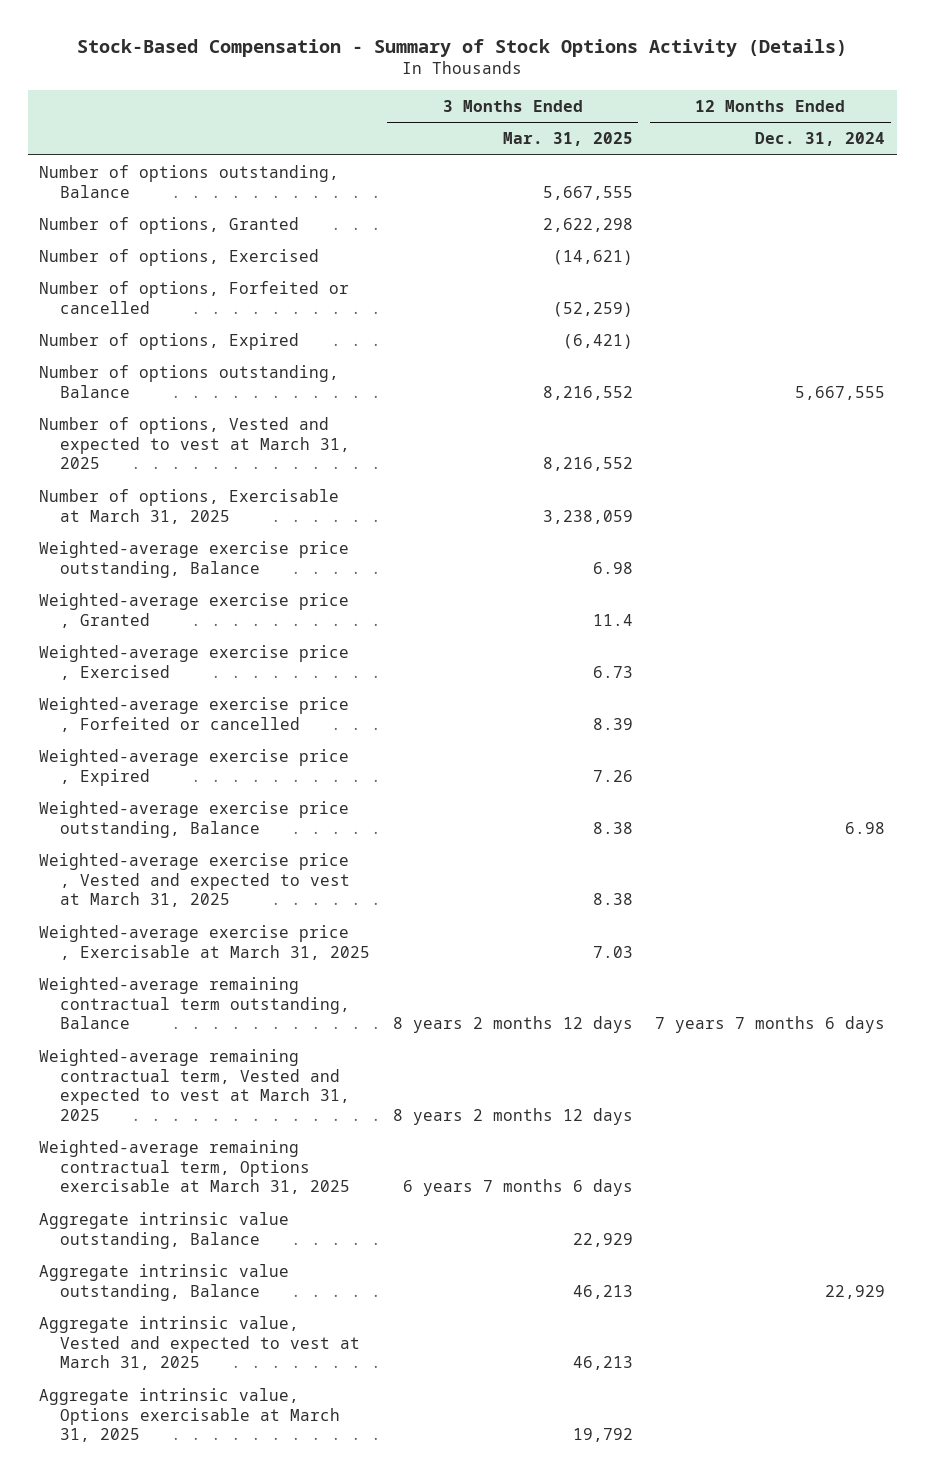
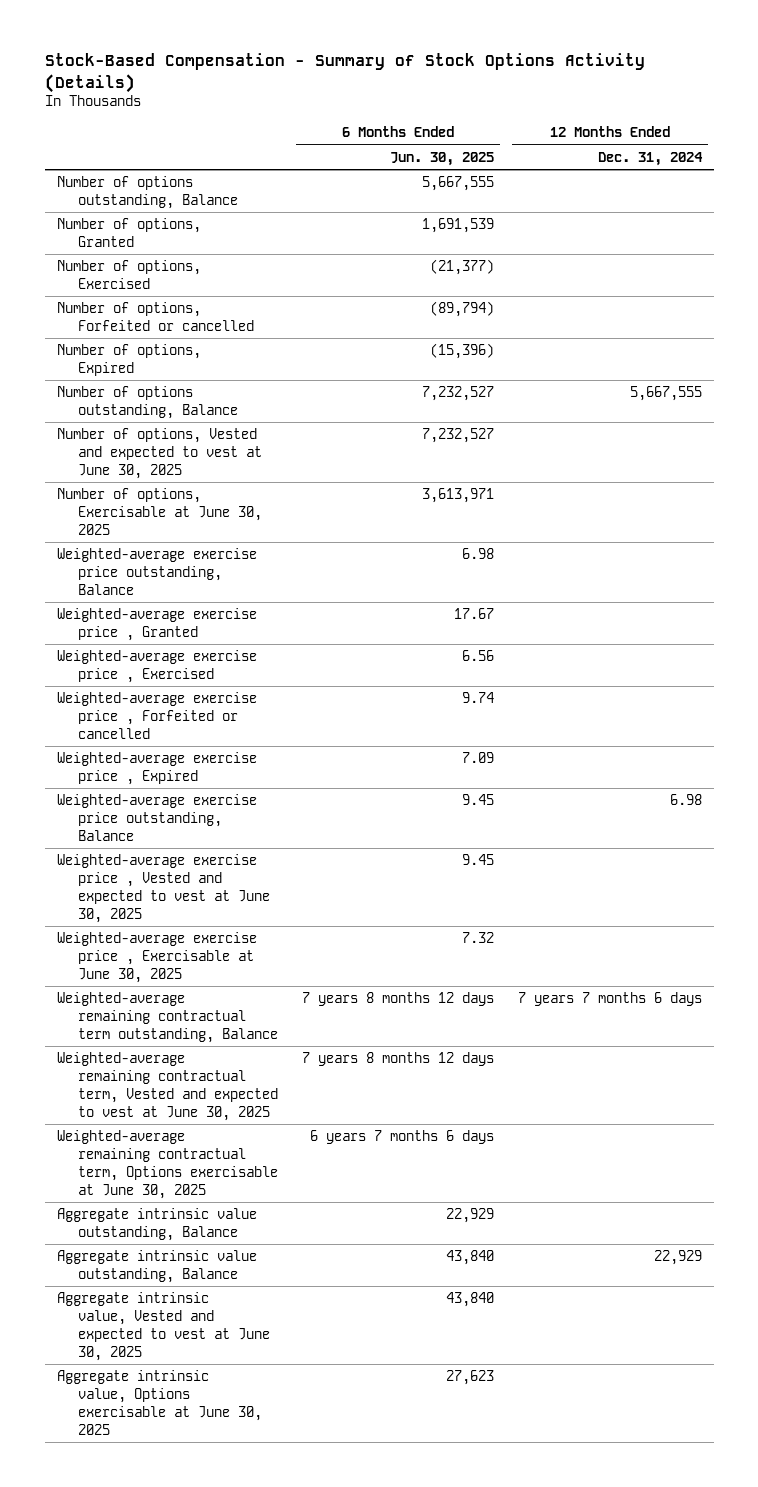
- | 3 Months Ended Mar. 31, 2025 | 12 Months Ended Dec. 31, 2024
+ | 6 Months Ended Jun. 30, 2025 | 12 Months Ended Dec. 31, 2024
- Number of options, Vested and expected to vest at March 31, 2025 | 8,216,552 |
- Number of options, Exercisable at March 31, 2025 | 3,238,059 |
+ Number of options, Vested and expected to vest at June 30, 2025 | 7,232,527 |
+ Number of options, Exercisable at June 30, 2025 | 3,613,971 |
- Weighted-average exercise price , Vested and expected to vest at March 31, 2025 | 8.38 |
- Weighted-average exercise price , Exercisable at March 31, 2025 | 7.03 |
+ Weighted-average exercise price , Vested and expected to vest at June 30, 2025 | 9.45 |
+ Weighted-average exercise price , Exercisable at June 30, 2025 | 7.32 |
- Weighted-average remaining contractual term, Vested and expected to vest at March 31, 2025 | 8 years 2 months 12 days |
- Weighted-average remaining contractual term, Options exercisable at March 31, 2025 | 6 years 7 months 6 days |
+ Weighted-average remaining contractual term, Vested and expected to vest at June 30, 2025 | 7 years 8 months 12 days |
+ Weighted-average remaining contractual term, Options exercisable at June 30, 2025 | 6 years 7 months 6 days |
- Aggregate intrinsic value, Vested and expected to vest at March 31, 2025 | 46,213 |
- Aggregate intrinsic value, Options exercisable at March 31, 2025 | 19,792 |
+ Aggregate intrinsic value, Vested and expected to vest at June 30, 2025 | 43,840 |
+ Aggregate intrinsic value, Options exercisable at June 30, 2025 | 27,623 |

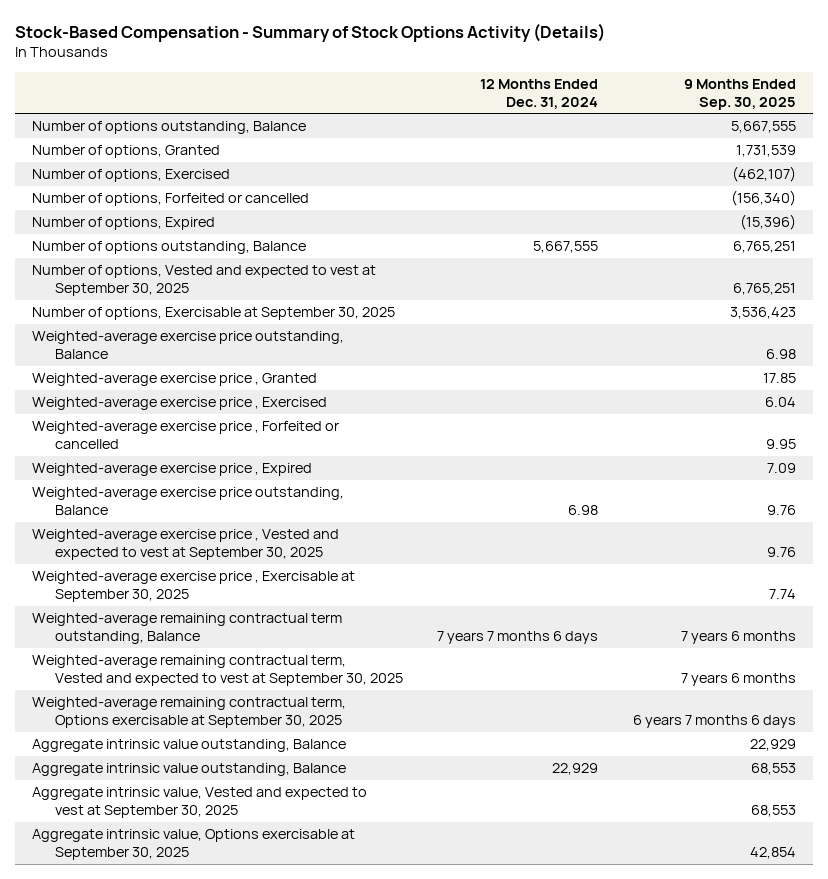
- | 6 Months Ended Jun. 30, 2025 | 12 Months Ended Dec. 31, 2024
+ | 12 Months Ended Dec. 31, 2024 | 9 Months Ended Sep. 30, 2025
- Number of options, Vested and expected to vest at June 30, 2025 | 7,232,527 |
- Number of options, Exercisable at June 30, 2025 | 3,613,971 |
+ Number of options, Vested and expected to vest at September 30, 2025 | | 6,765,251
+ Number of options, Exercisable at September 30, 2025 | | 3,536,423
- Weighted-average exercise price , Vested and expected to vest at June 30, 2025 | 9.45 |
- Weighted-average exercise price , Exercisable at June 30, 2025 | 7.32 |
+ Weighted-average exercise price , Vested and expected to vest at September 30, 2025 | | 9.76
+ Weighted-average exercise price , Exercisable at September 30, 2025 | | 7.74
- Weighted-average remaining contractual term, Vested and expected to vest at June 30, 2025 | 7 years 8 months 12 days |
- Weighted-average remaining contractual term, Options exercisable at June 30, 2025 | 6 years 7 months 6 days |
+ Weighted-average remaining contractual term, Vested and expected to vest at September 30, 2025 | | 7 years 6 months
+ Weighted-average remaining contractual term, Options exercisable at September 30, 2025 | | 6 years 7 months 6 days
- Aggregate intrinsic value, Vested and expected to vest at June 30, 2025 | 43,840 |
- Aggregate intrinsic value, Options exercisable at June 30, 2025 | 27,623 |
+ Aggregate intrinsic value, Vested and expected to vest at September 30, 2025 | | 68,553
+ Aggregate intrinsic value, Options exercisable at September 30, 2025 | | 42,854

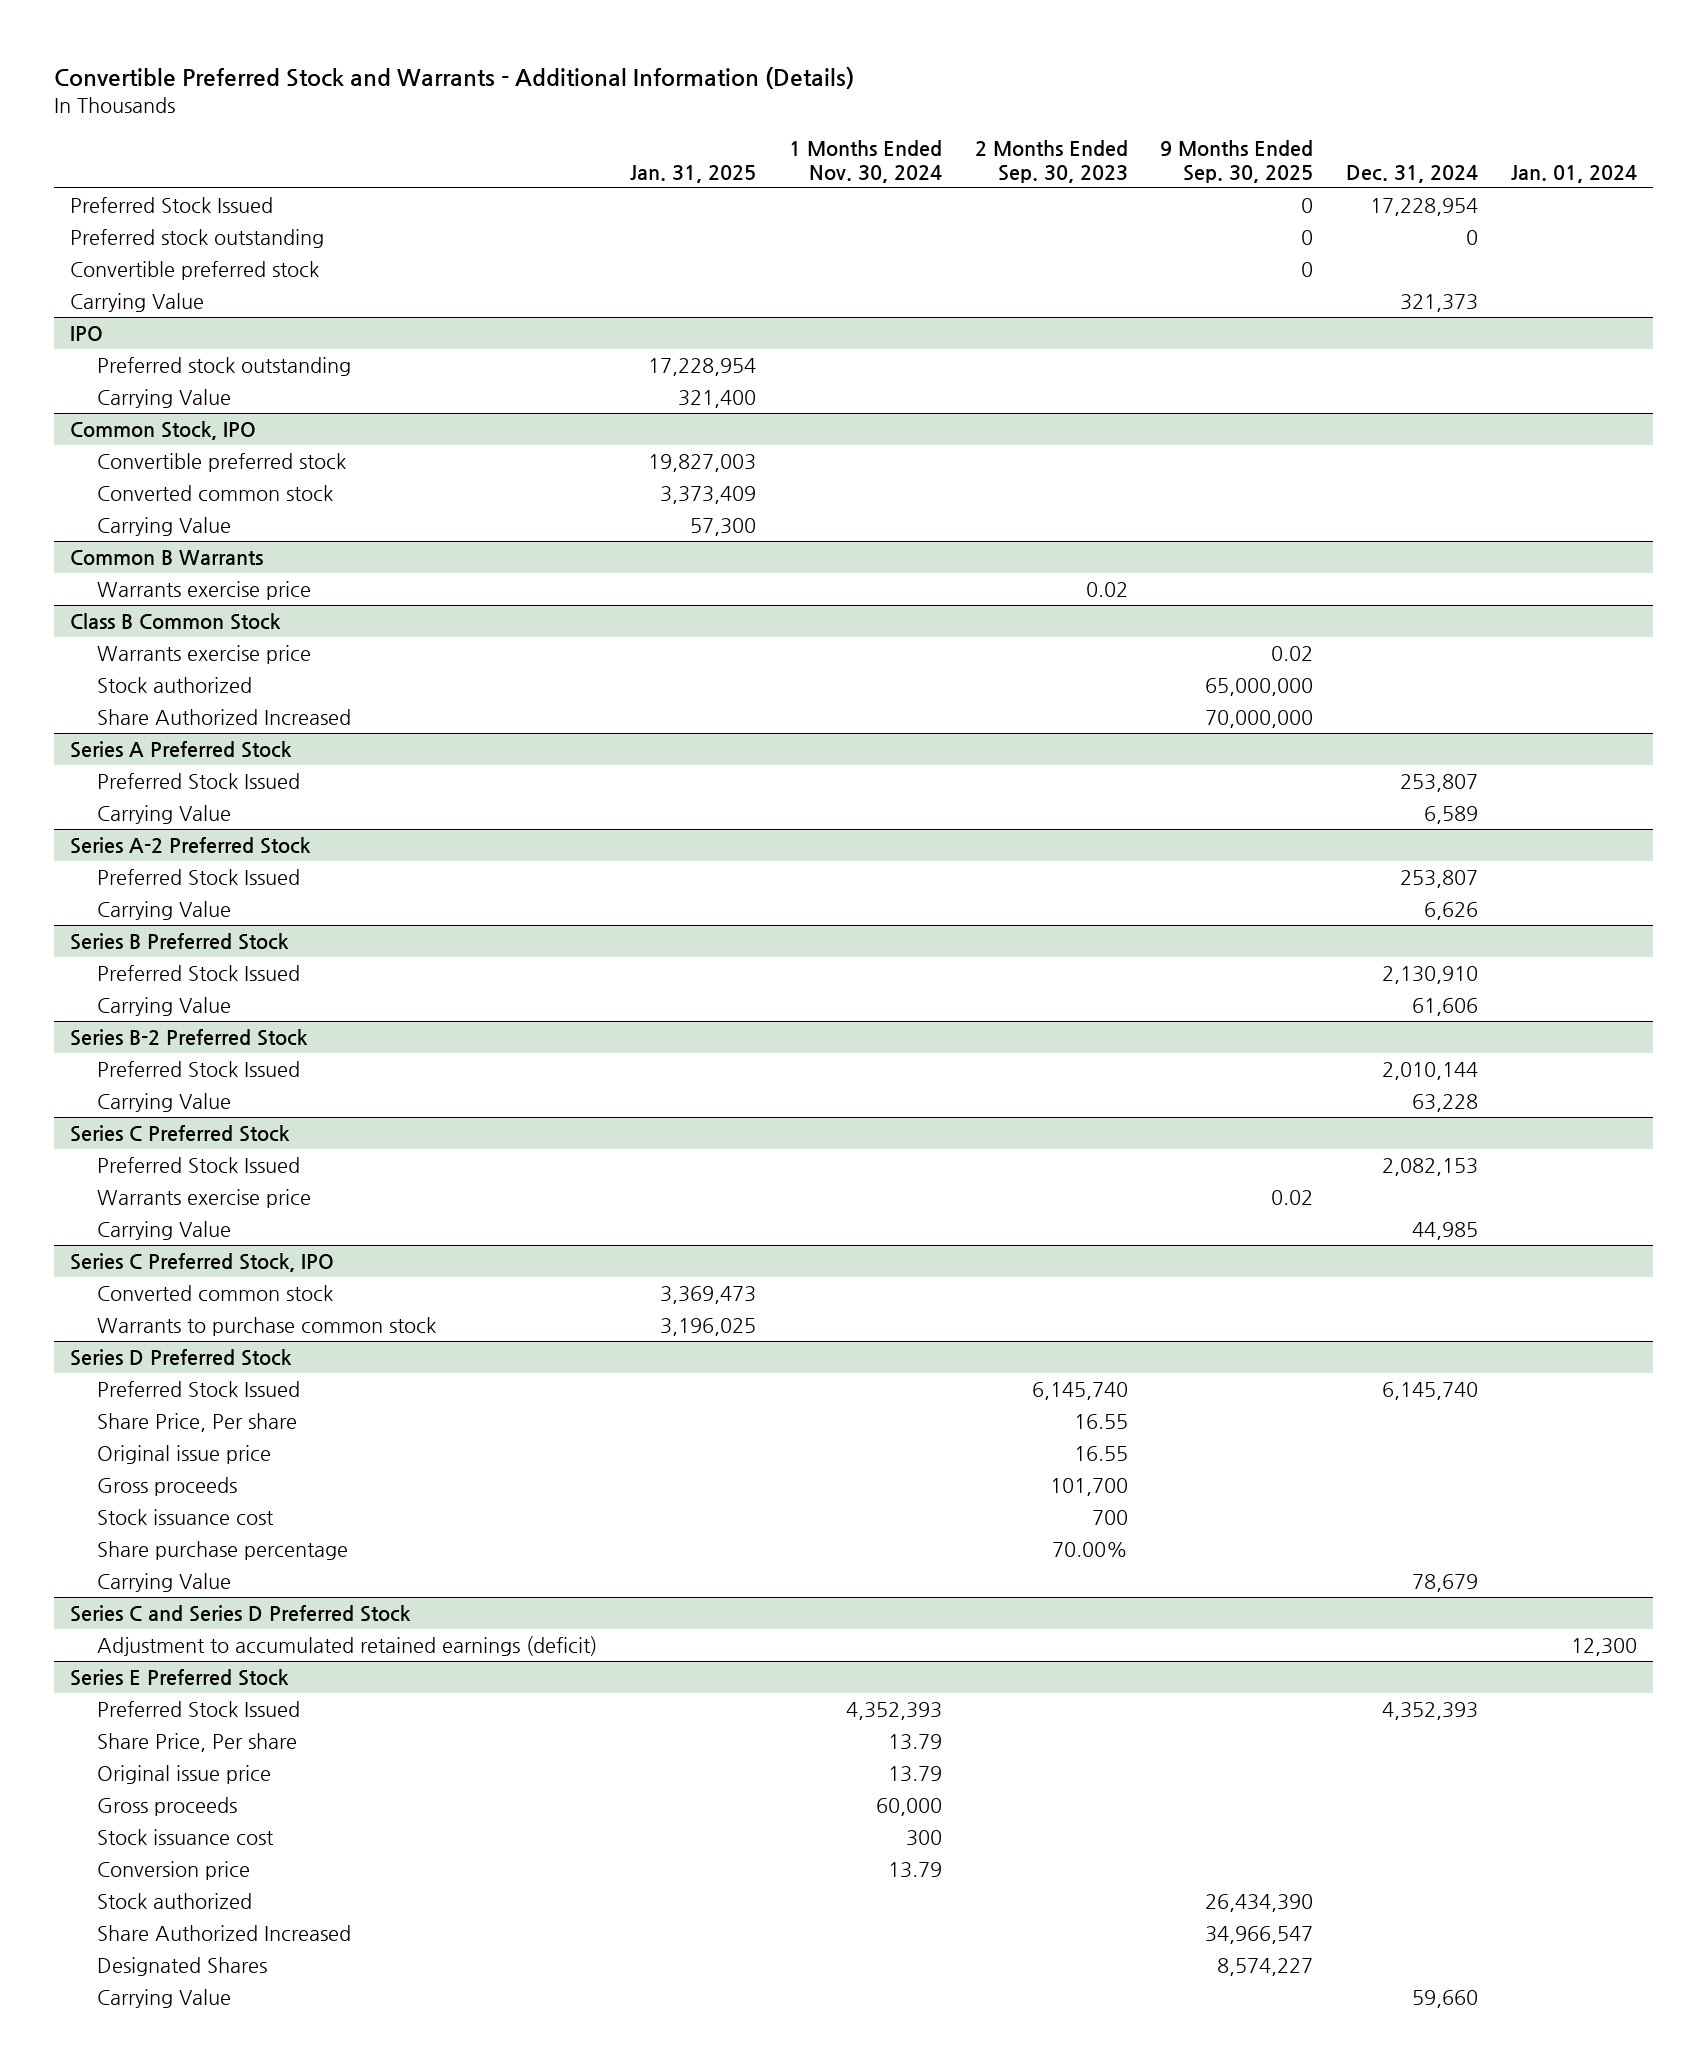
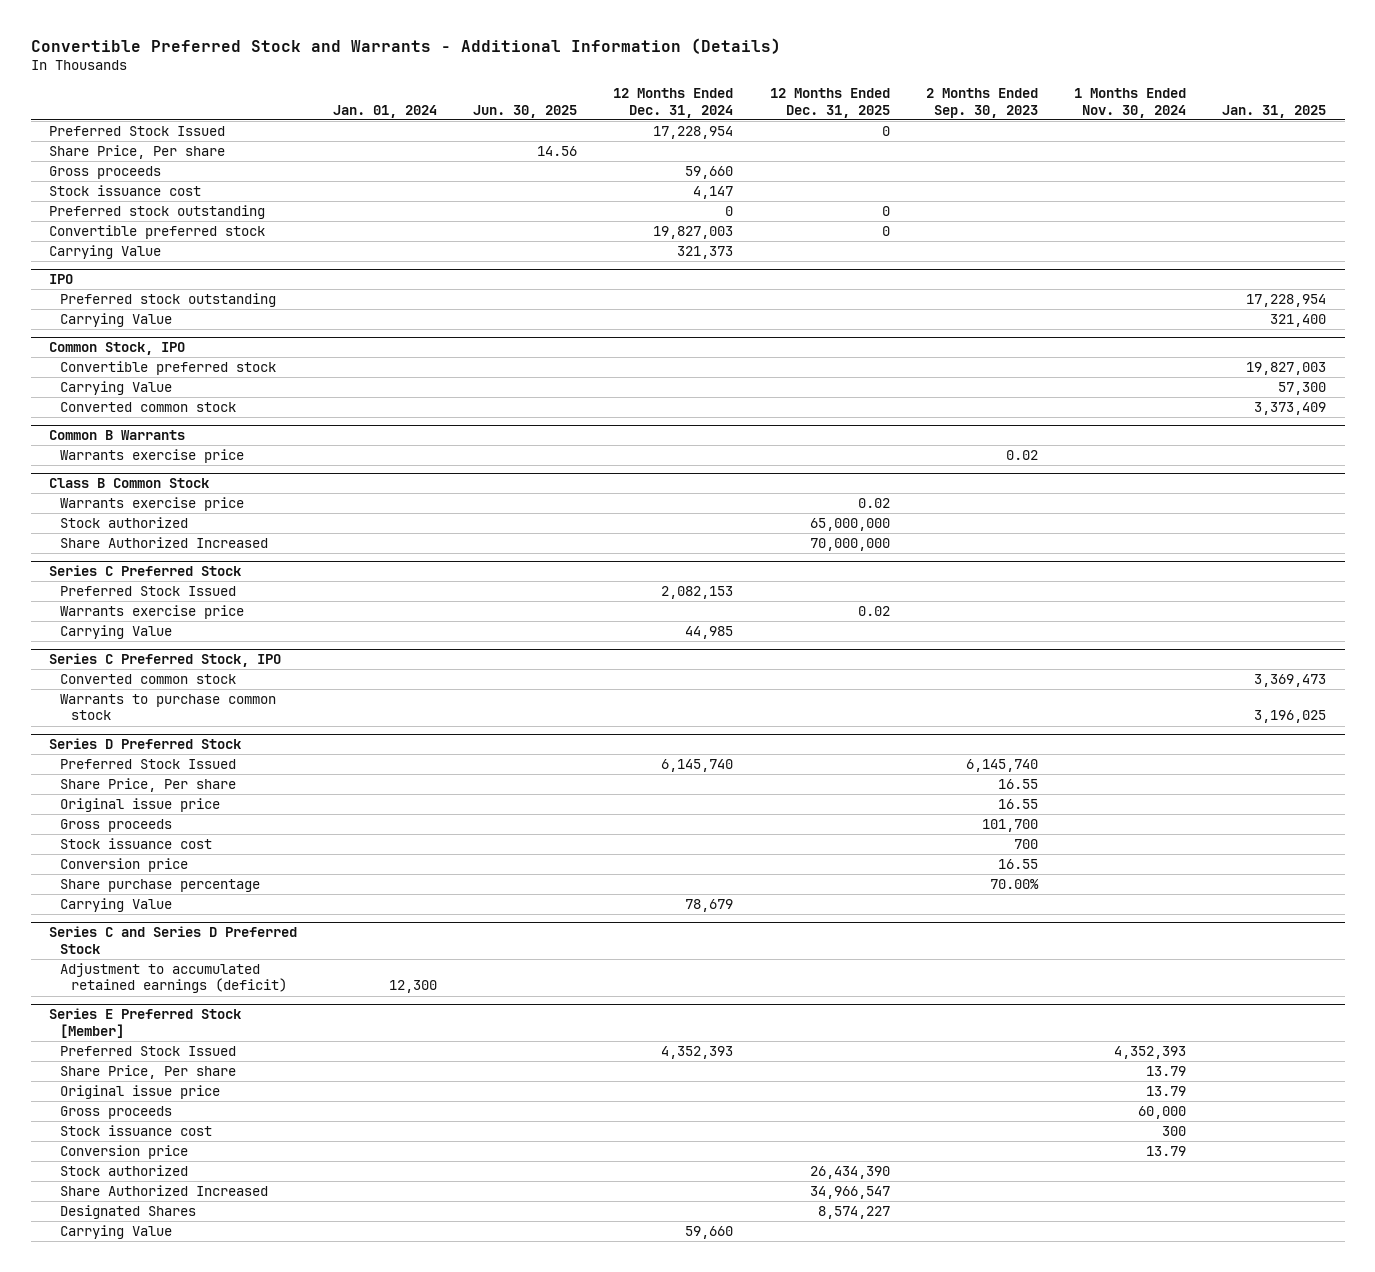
- | Jan. 31, 2025 | 1 Months Ended Nov. 30, 2024 | 2 Months Ended Sep. 30, 2023 | 9 Months Ended Sep. 30, 2025 | Dec. 31, 2024 | Jan. 01, 2024
+ | Jan. 01, 2024 | Jun. 30, 2025 | 12 Months Ended Dec. 31, 2024 | 12 Months Ended Dec. 31, 2025 | 2 Months Ended Sep. 30, 2023 | 1 Months Ended Nov. 30, 2024 | Jan. 31, 2025
+ Share Price, Per share | | 14.56 | | | | |
+ Gross proceeds | | | 59,660 | | | |
+ Stock issuance cost | | | 4,147 | | | |
@ Common Stock, IPO
moved down: Converted common stock | | | | | | | 3,373,409
- Series A Preferred Stock
- Preferred Stock Issued | | | | | 253,807 |
- Carrying Value | | | | | 6,589 |
- Series A-2 Preferred Stock
- Preferred Stock Issued | | | | | 253,807 |
- Carrying Value | | | | | 6,626 |
- Series B Preferred Stock
- Preferred Stock Issued | | | | | 2,130,910 |
- Carrying Value | | | | | 61,606 |
- Series B-2 Preferred Stock
- Preferred Stock Issued | | | | | 2,010,144 |
- Carrying Value | | | | | 63,228 |
@ Series D Preferred Stock
+ Conversion price | | | | | 16.55 | |
- Series E Preferred Stock
+ Series E Preferred Stock [Member]

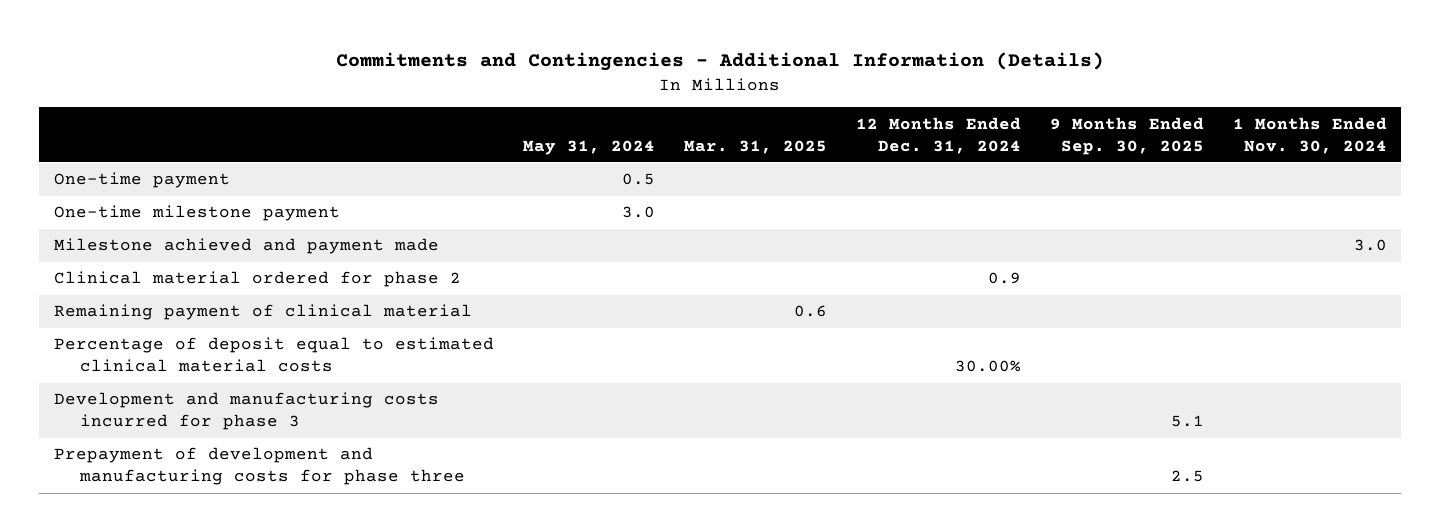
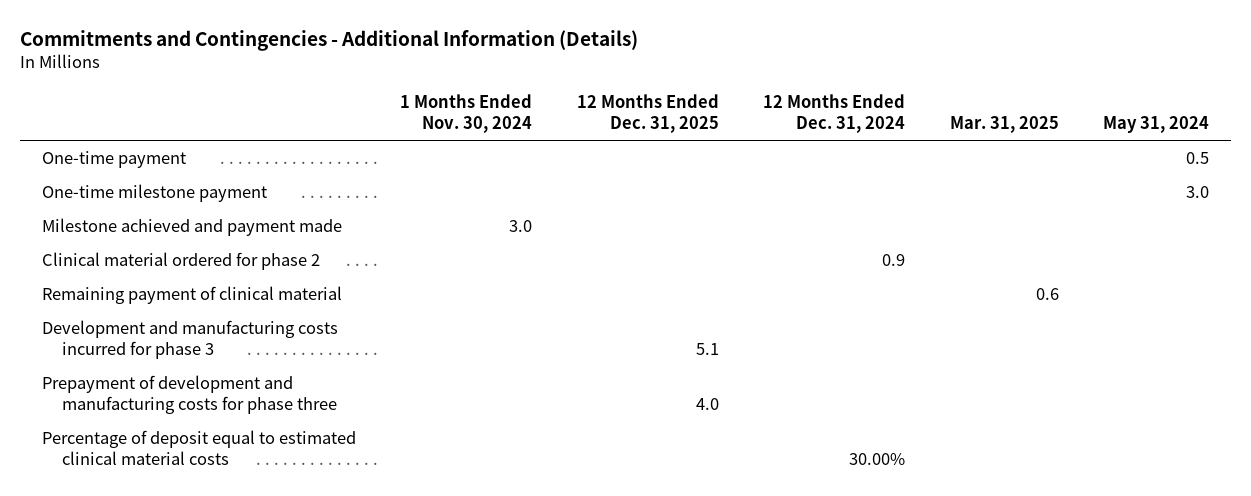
- | May 31, 2024 | Mar. 31, 2025 | 12 Months Ended Dec. 31, 2024 | 9 Months Ended Sep. 30, 2025 | 1 Months Ended Nov. 30, 2024
+ | 1 Months Ended Nov. 30, 2024 | 12 Months Ended Dec. 31, 2025 | 12 Months Ended Dec. 31, 2024 | Mar. 31, 2025 | May 31, 2024
moved down: Percentage of deposit equal to estimated clinical material costs | | | 30.00% | |

